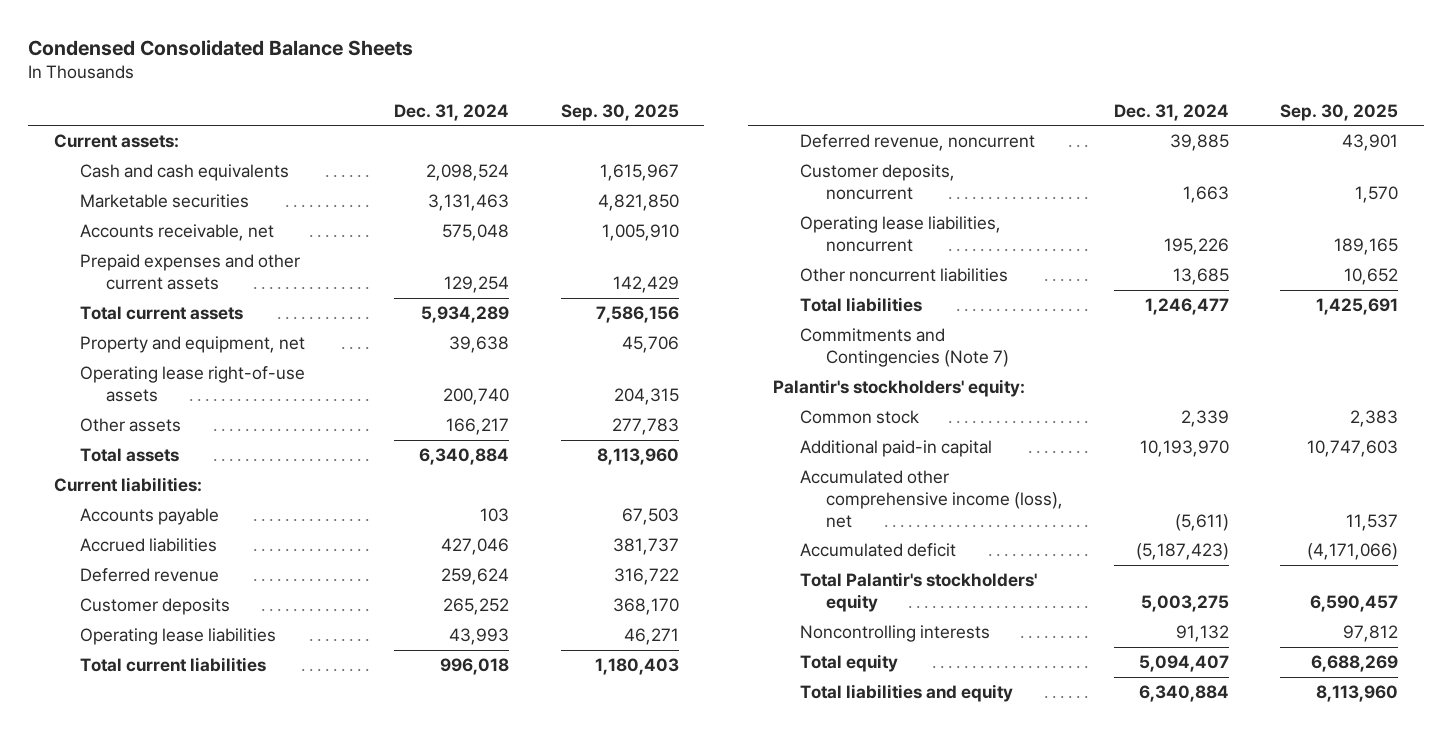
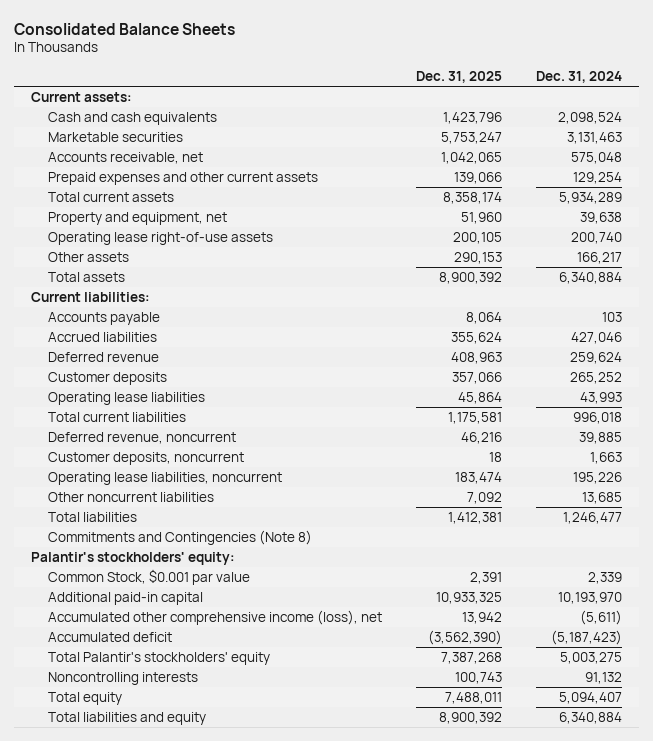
- Condensed Consolidated Balance Sheets
+ Consolidated Balance Sheets
- | Dec. 31, 2024 | Sep. 30, 2025
+ | Dec. 31, 2025 | Dec. 31, 2024
- Commitments and Contingencies (Note 7)
+ Commitments and Contingencies (Note 8)
- Common stock | 2,339 | 2,383
+ Common Stock, $0.001 par value | 2,391 | 2,339

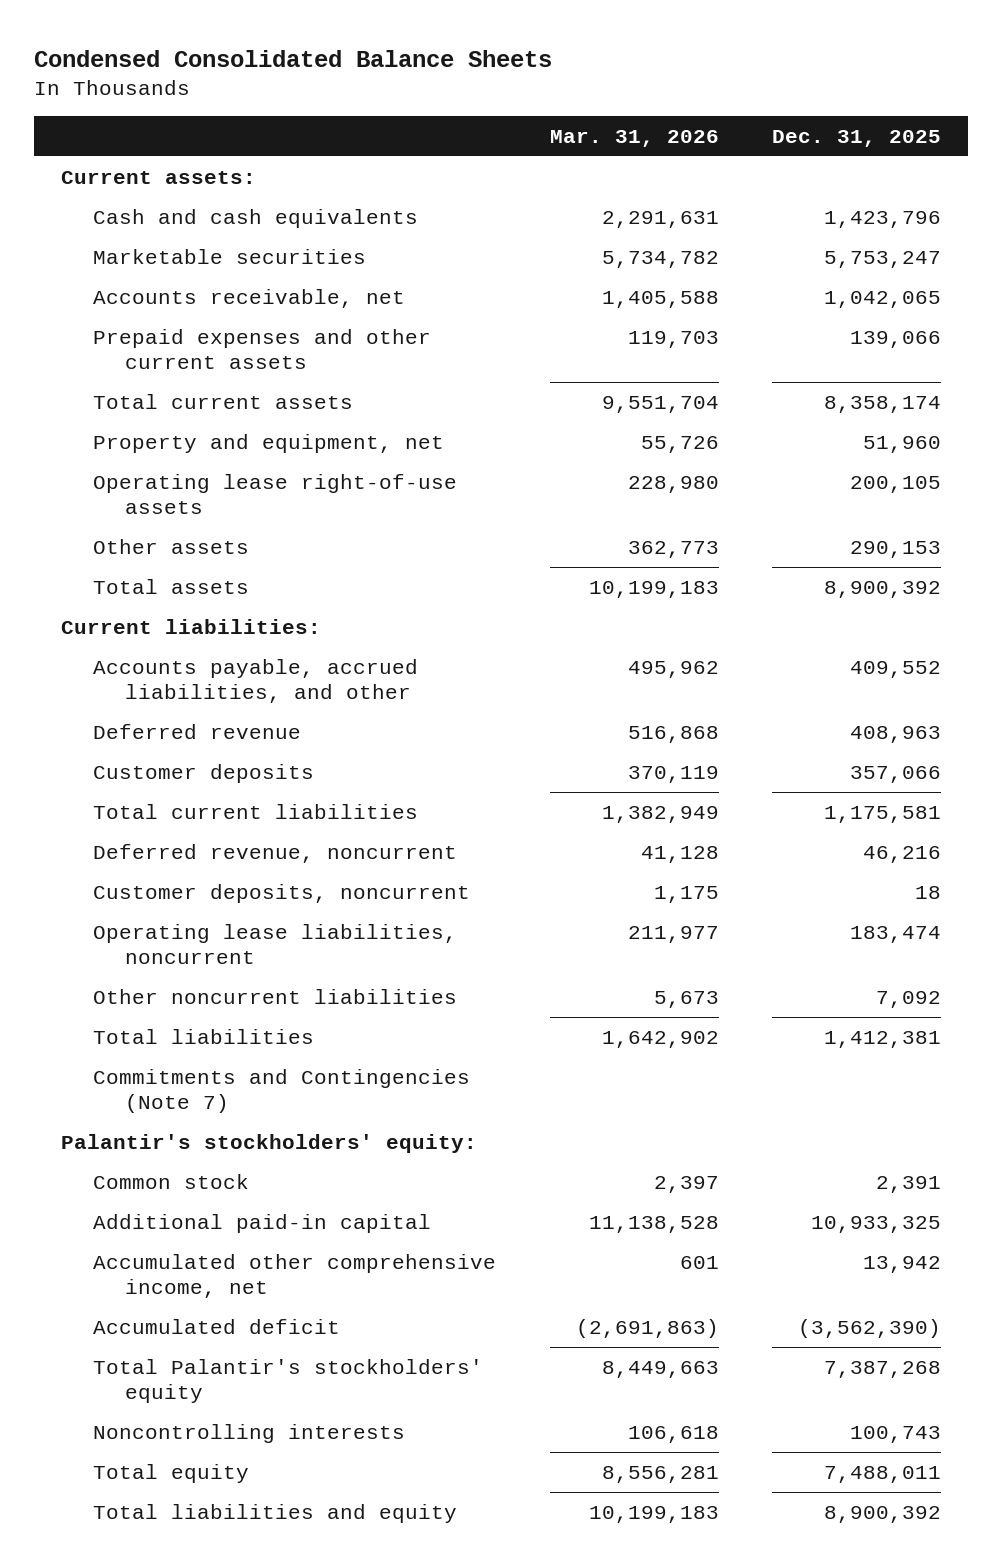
- Consolidated Balance Sheets
+ Condensed Consolidated Balance Sheets
- | Dec. 31, 2025 | Dec. 31, 2024
+ | Mar. 31, 2026 | Dec. 31, 2025
- Accounts payable | 8,064 | 103
- Accrued liabilities | 355,624 | 427,046
+ Accounts payable, accrued liabilities, and other | 495,962 | 409,552
- Operating lease liabilities | 45,864 | 43,993
- Commitments and Contingencies (Note 8)
+ Commitments and Contingencies (Note 7)
- Common Stock, $0.001 par value | 2,391 | 2,339
+ Common stock | 2,397 | 2,391
- Accumulated other comprehensive income (loss), net | 13,942 | (5,611)
+ Accumulated other comprehensive income, net | 601 | 13,942

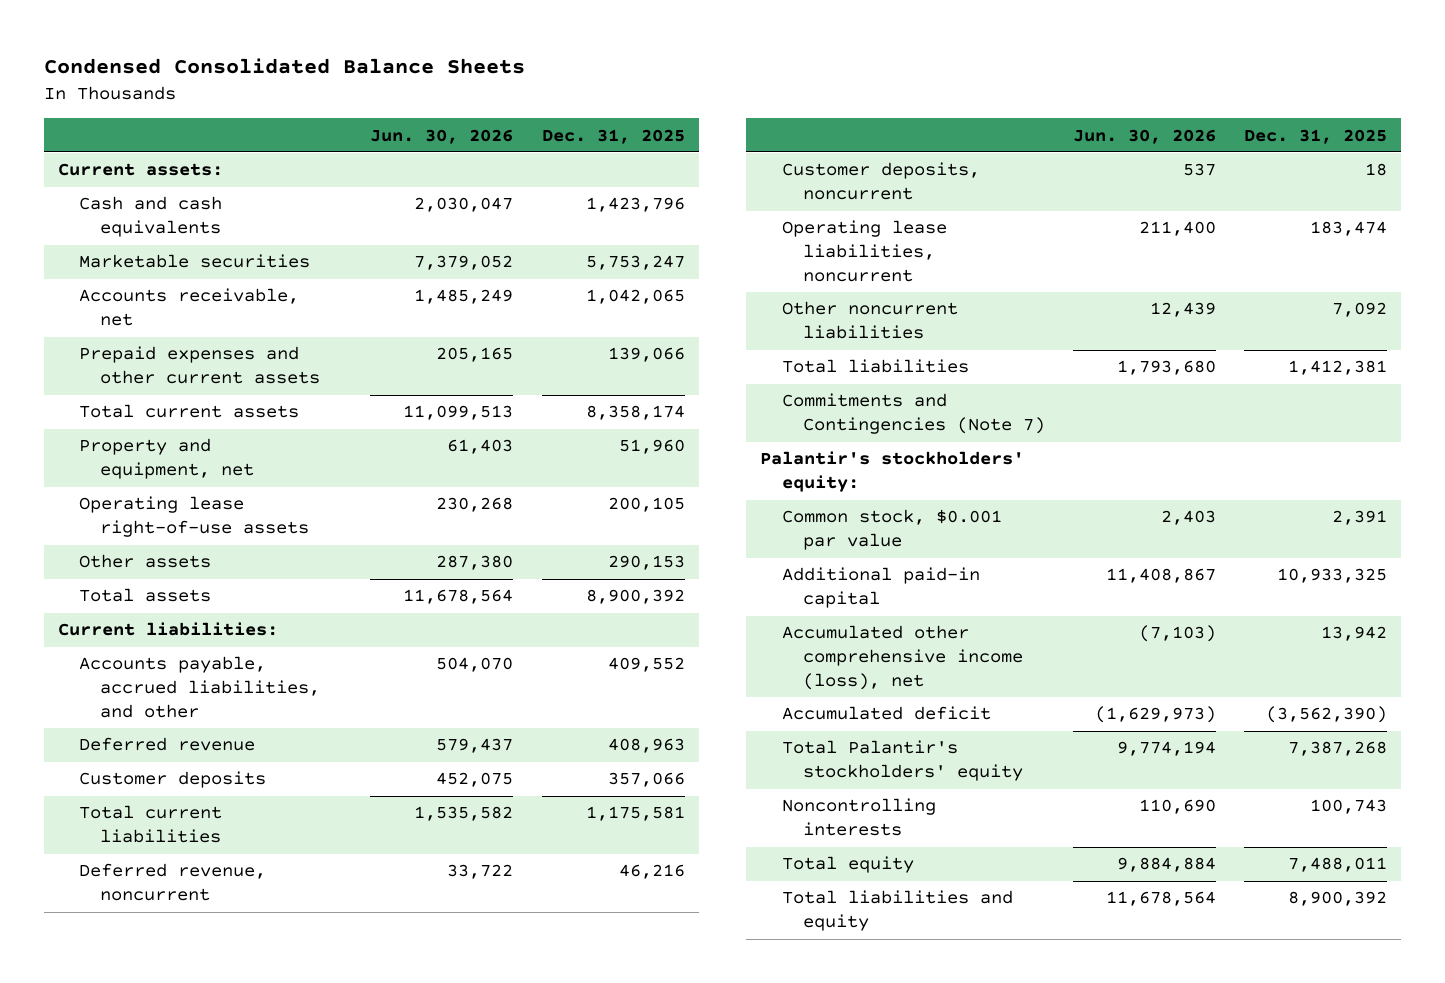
- | Mar. 31, 2026 | Dec. 31, 2025
+ | Jun. 30, 2026 | Dec. 31, 2025
- Common stock | 2,397 | 2,391
+ Common stock, $0.001 par value | 2,403 | 2,391
- Accumulated other comprehensive income, net | 601 | 13,942
+ Accumulated other comprehensive income (loss), net | (7,103) | 13,942

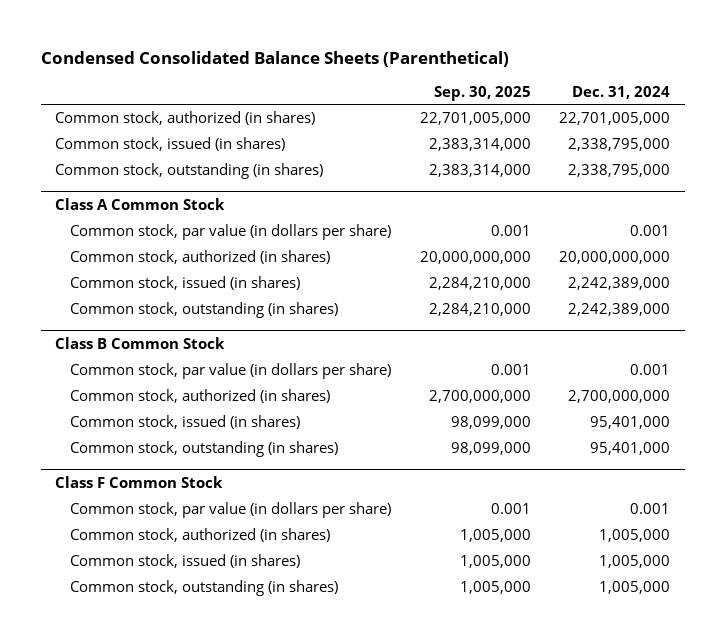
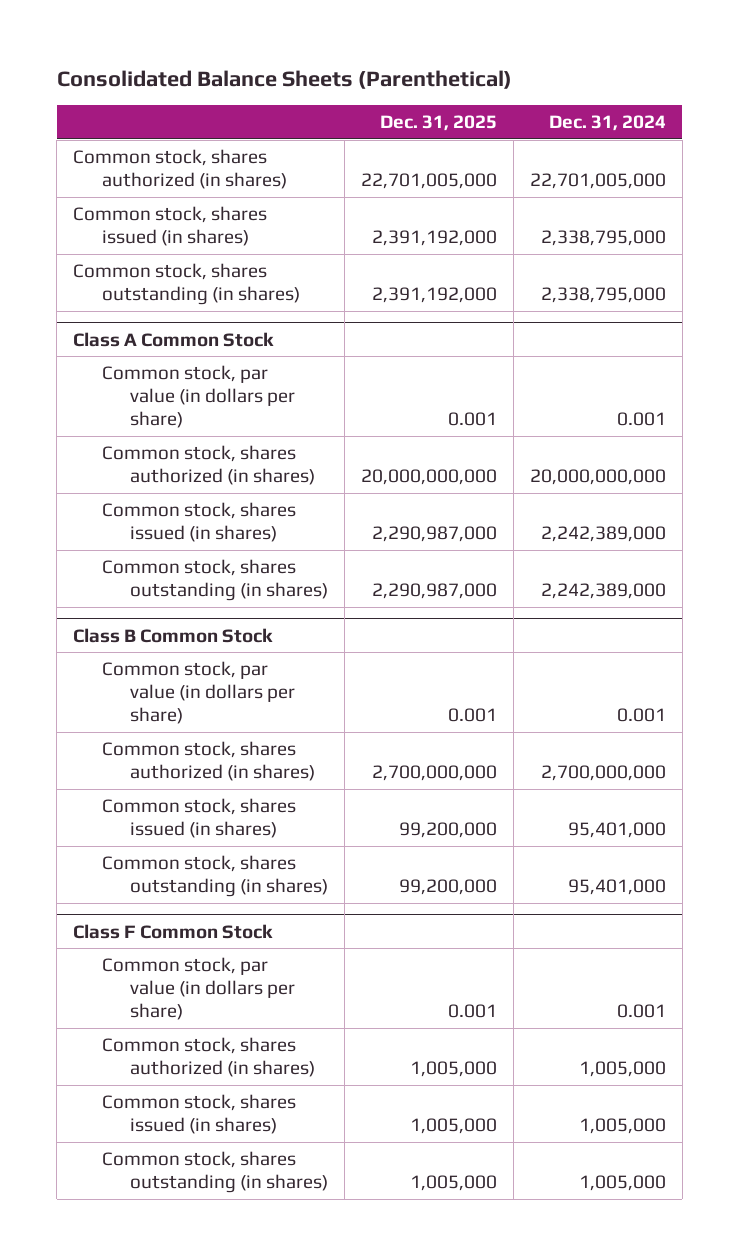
- Condensed Consolidated Balance Sheets (Parenthetical)
+ Consolidated Balance Sheets (Parenthetical)
- | Sep. 30, 2025 | Dec. 31, 2024
+ | Dec. 31, 2025 | Dec. 31, 2024
- Common stock, authorized (in shares) | 22,701,005,000 | 22,701,005,000
- Common stock, issued (in shares) | 2,383,314,000 | 2,338,795,000
- Common stock, outstanding (in shares) | 2,383,314,000 | 2,338,795,000
+ Common stock, shares authorized (in shares) | 22,701,005,000 | 22,701,005,000
+ Common stock, shares issued (in shares) | 2,391,192,000 | 2,338,795,000
+ Common stock, shares outstanding (in shares) | 2,391,192,000 | 2,338,795,000
@ Class A Common Stock
- Common stock, authorized (in shares) | 20,000,000,000 | 20,000,000,000
- Common stock, issued (in shares) | 2,284,210,000 | 2,242,389,000
- Common stock, outstanding (in shares) | 2,284,210,000 | 2,242,389,000
+ Common stock, shares authorized (in shares) | 20,000,000,000 | 20,000,000,000
+ Common stock, shares issued (in shares) | 2,290,987,000 | 2,242,389,000
+ Common stock, shares outstanding (in shares) | 2,290,987,000 | 2,242,389,000
@ Class B Common Stock
- Common stock, authorized (in shares) | 2,700,000,000 | 2,700,000,000
- Common stock, issued (in shares) | 98,099,000 | 95,401,000
- Common stock, outstanding (in shares) | 98,099,000 | 95,401,000
+ Common stock, shares authorized (in shares) | 2,700,000,000 | 2,700,000,000
+ Common stock, shares issued (in shares) | 99,200,000 | 95,401,000
+ Common stock, shares outstanding (in shares) | 99,200,000 | 95,401,000
@ Class F Common Stock
- Common stock, authorized (in shares) | 1,005,000 | 1,005,000
- Common stock, issued (in shares) | 1,005,000 | 1,005,000
- Common stock, outstanding (in shares) | 1,005,000 | 1,005,000
+ Common stock, shares authorized (in shares) | 1,005,000 | 1,005,000
+ Common stock, shares issued (in shares) | 1,005,000 | 1,005,000
+ Common stock, shares outstanding (in shares) | 1,005,000 | 1,005,000

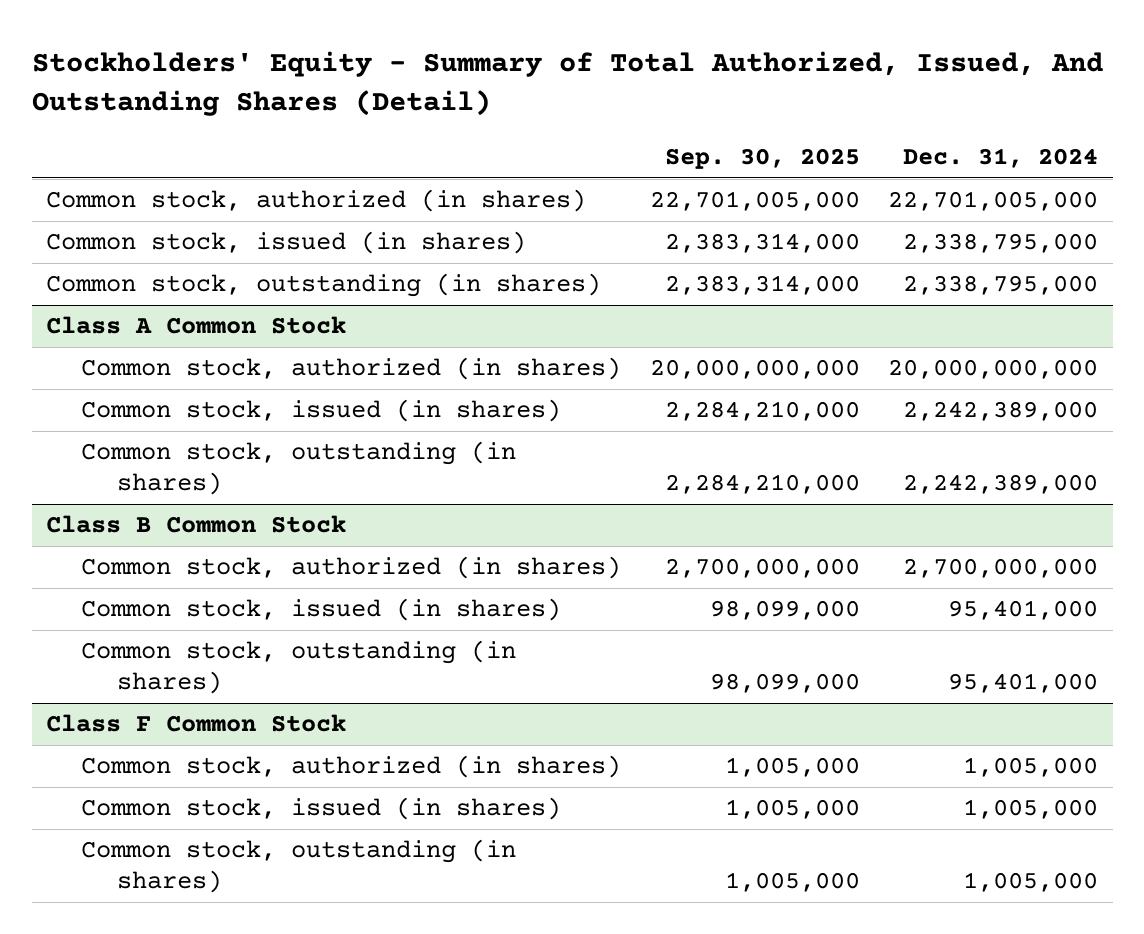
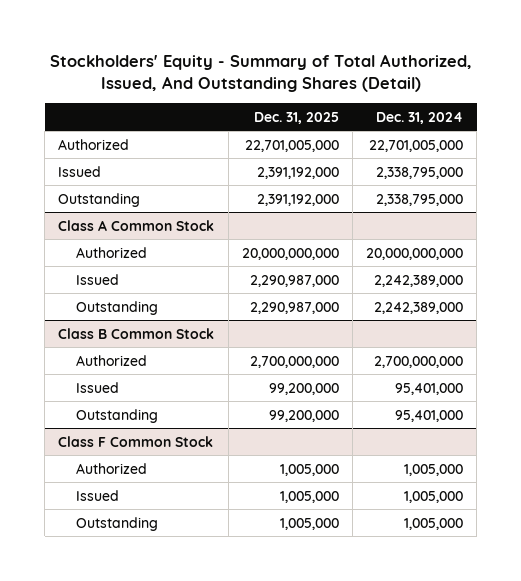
- | Sep. 30, 2025 | Dec. 31, 2024
+ | Dec. 31, 2025 | Dec. 31, 2024
- Common stock, authorized (in shares) | 22,701,005,000 | 22,701,005,000
- Common stock, issued (in shares) | 2,383,314,000 | 2,338,795,000
- Common stock, outstanding (in shares) | 2,383,314,000 | 2,338,795,000
+ Authorized | 22,701,005,000 | 22,701,005,000
+ Issued | 2,391,192,000 | 2,338,795,000
+ Outstanding | 2,391,192,000 | 2,338,795,000
@ Class A Common Stock
- Common stock, authorized (in shares) | 20,000,000,000 | 20,000,000,000
- Common stock, issued (in shares) | 2,284,210,000 | 2,242,389,000
- Common stock, outstanding (in shares) | 2,284,210,000 | 2,242,389,000
+ Authorized | 20,000,000,000 | 20,000,000,000
+ Issued | 2,290,987,000 | 2,242,389,000
+ Outstanding | 2,290,987,000 | 2,242,389,000
@ Class B Common Stock
- Common stock, authorized (in shares) | 2,700,000,000 | 2,700,000,000
- Common stock, issued (in shares) | 98,099,000 | 95,401,000
- Common stock, outstanding (in shares) | 98,099,000 | 95,401,000
+ Authorized | 2,700,000,000 | 2,700,000,000
+ Issued | 99,200,000 | 95,401,000
+ Outstanding | 99,200,000 | 95,401,000
@ Class F Common Stock
- Common stock, authorized (in shares) | 1,005,000 | 1,005,000
- Common stock, issued (in shares) | 1,005,000 | 1,005,000
- Common stock, outstanding (in shares) | 1,005,000 | 1,005,000
+ Authorized | 1,005,000 | 1,005,000
+ Issued | 1,005,000 | 1,005,000
+ Outstanding | 1,005,000 | 1,005,000

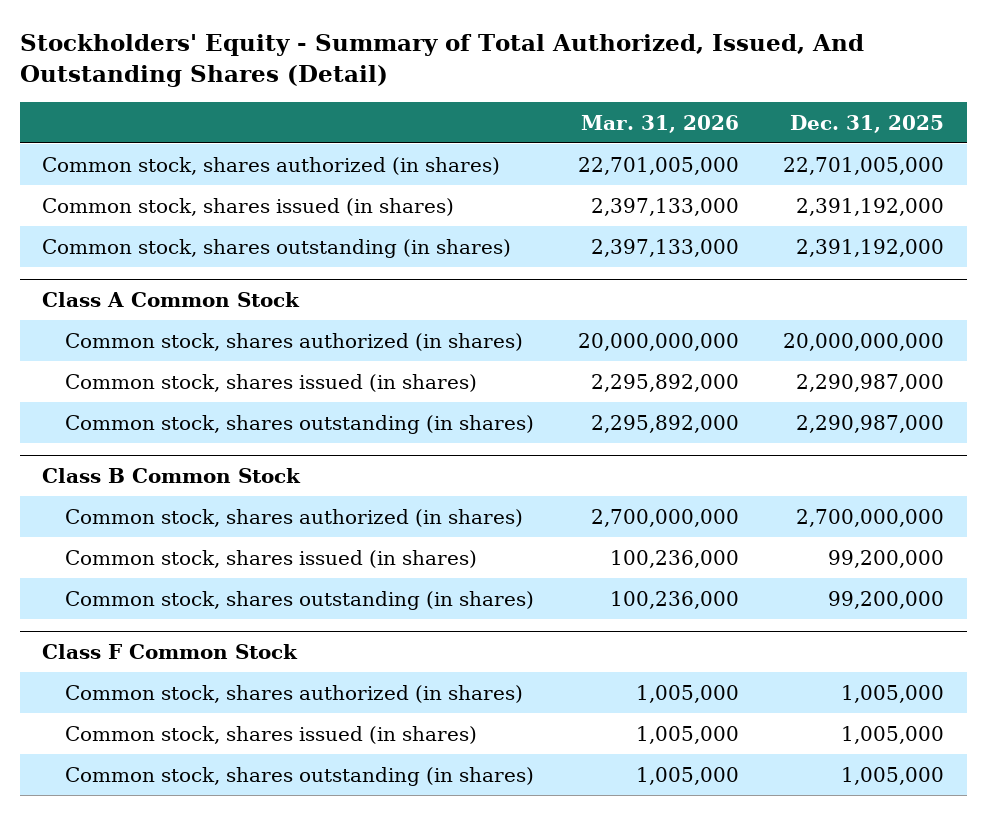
- | Dec. 31, 2025 | Dec. 31, 2024
+ | Mar. 31, 2026 | Dec. 31, 2025
- Authorized | 22,701,005,000 | 22,701,005,000
- Issued | 2,391,192,000 | 2,338,795,000
- Outstanding | 2,391,192,000 | 2,338,795,000
+ Common stock, shares authorized (in shares) | 22,701,005,000 | 22,701,005,000
+ Common stock, shares issued (in shares) | 2,397,133,000 | 2,391,192,000
+ Common stock, shares outstanding (in shares) | 2,397,133,000 | 2,391,192,000
@ Class A Common Stock
- Authorized | 20,000,000,000 | 20,000,000,000
- Issued | 2,290,987,000 | 2,242,389,000
- Outstanding | 2,290,987,000 | 2,242,389,000
+ Common stock, shares authorized (in shares) | 20,000,000,000 | 20,000,000,000
+ Common stock, shares issued (in shares) | 2,295,892,000 | 2,290,987,000
+ Common stock, shares outstanding (in shares) | 2,295,892,000 | 2,290,987,000
@ Class B Common Stock
- Authorized | 2,700,000,000 | 2,700,000,000
- Issued | 99,200,000 | 95,401,000
- Outstanding | 99,200,000 | 95,401,000
+ Common stock, shares authorized (in shares) | 2,700,000,000 | 2,700,000,000
+ Common stock, shares issued (in shares) | 100,236,000 | 99,200,000
+ Common stock, shares outstanding (in shares) | 100,236,000 | 99,200,000
@ Class F Common Stock
- Authorized | 1,005,000 | 1,005,000
- Issued | 1,005,000 | 1,005,000
- Outstanding | 1,005,000 | 1,005,000
+ Common stock, shares authorized (in shares) | 1,005,000 | 1,005,000
+ Common stock, shares issued (in shares) | 1,005,000 | 1,005,000
+ Common stock, shares outstanding (in shares) | 1,005,000 | 1,005,000

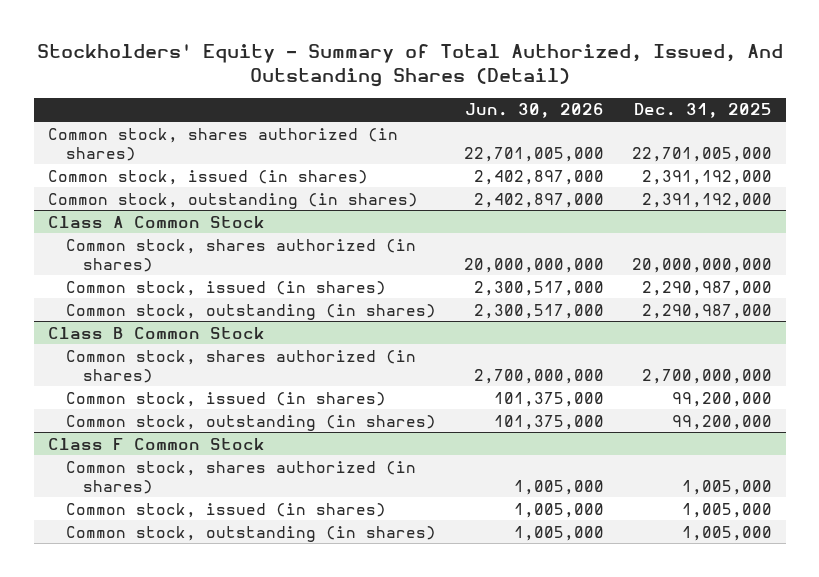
- | Mar. 31, 2026 | Dec. 31, 2025
+ | Jun. 30, 2026 | Dec. 31, 2025
- Common stock, shares issued (in shares) | 2,397,133,000 | 2,391,192,000
- Common stock, shares outstanding (in shares) | 2,397,133,000 | 2,391,192,000
+ Common stock, issued (in shares) | 2,402,897,000 | 2,391,192,000
+ Common stock, outstanding (in shares) | 2,402,897,000 | 2,391,192,000
@ Class A Common Stock
- Common stock, shares issued (in shares) | 2,295,892,000 | 2,290,987,000
- Common stock, shares outstanding (in shares) | 2,295,892,000 | 2,290,987,000
+ Common stock, issued (in shares) | 2,300,517,000 | 2,290,987,000
+ Common stock, outstanding (in shares) | 2,300,517,000 | 2,290,987,000
@ Class B Common Stock
- Common stock, shares issued (in shares) | 100,236,000 | 99,200,000
- Common stock, shares outstanding (in shares) | 100,236,000 | 99,200,000
+ Common stock, issued (in shares) | 101,375,000 | 99,200,000
+ Common stock, outstanding (in shares) | 101,375,000 | 99,200,000
@ Class F Common Stock
- Common stock, shares issued (in shares) | 1,005,000 | 1,005,000
- Common stock, shares outstanding (in shares) | 1,005,000 | 1,005,000
+ Common stock, issued (in shares) | 1,005,000 | 1,005,000
+ Common stock, outstanding (in shares) | 1,005,000 | 1,005,000

